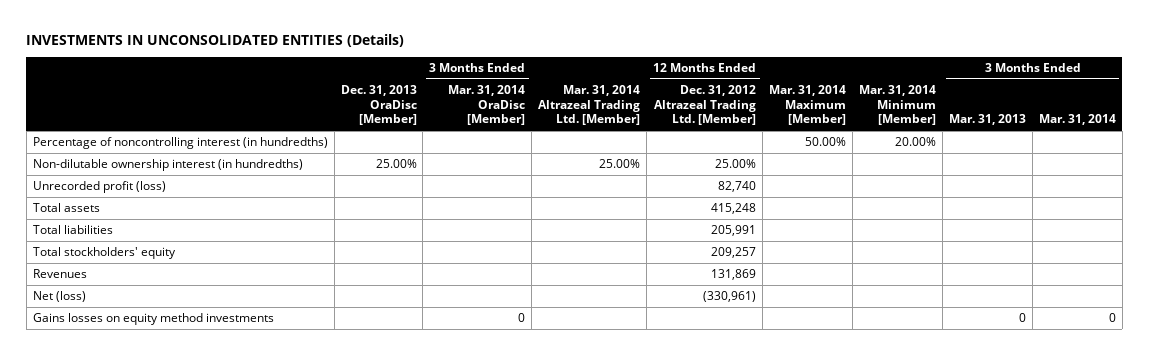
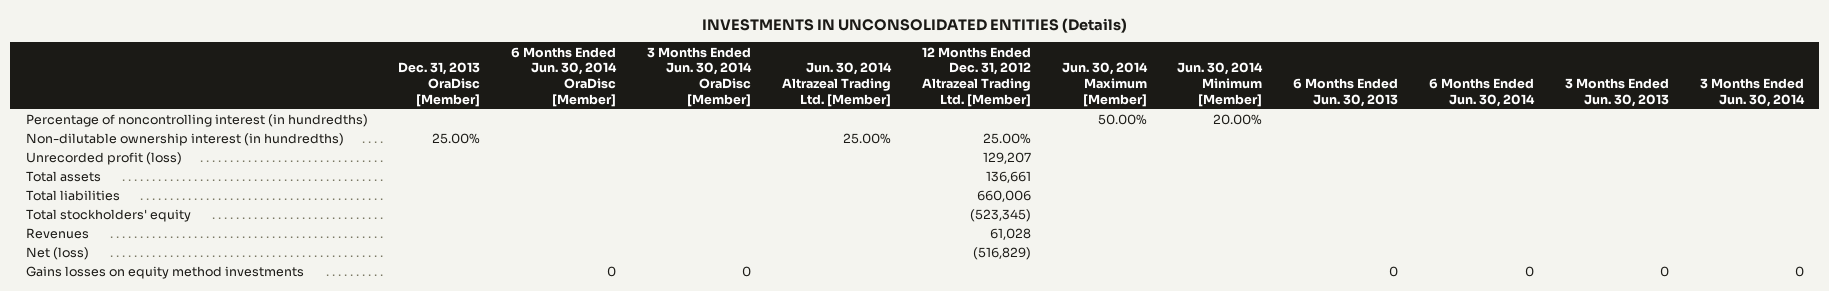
- | Dec. 31, 2013 OraDisc [Member] | 3 Months Ended Mar. 31, 2014 OraDisc [Member] | Mar. 31, 2014 Altrazeal Trading Ltd. [Member] | 12 Months Ended Dec. 31, 2012 Altrazeal Trading Ltd. [Member] | Mar. 31, 2014 Maximum [Member] | Mar. 31, 2014 Minimum [Member] | 3 Months Ended Mar. 31, 2013 | 3 Months Ended Mar. 31, 2014
+ | Dec. 31, 2013 OraDisc [Member] | 6 Months Ended Jun. 30, 2014 OraDisc [Member] | 3 Months Ended Jun. 30, 2014 OraDisc [Member] | Jun. 30, 2014 Altrazeal Trading Ltd. [Member] | 12 Months Ended Dec. 31, 2012 Altrazeal Trading Ltd. [Member] | Jun. 30, 2014 Maximum [Member] | Jun. 30, 2014 Minimum [Member] | 6 Months Ended Jun. 30, 2013 | 6 Months Ended Jun. 30, 2014 | 3 Months Ended Jun. 30, 2013 | 3 Months Ended Jun. 30, 2014
- Unrecorded profit (loss) | | | | 82,740 | | | |
- Total assets | | | | 415,248 | | | |
- Total liabilities | | | | 205,991 | | | |
- Total stockholders' equity | | | | 209,257 | | | |
- Revenues | | | | 131,869 | | | |
- Net (loss) | | | | (330,961) | | | |
+ Unrecorded profit (loss) | | | | | 129,207 | | | | | |
+ Total assets | | | | | 136,661 | | | | | |
+ Total liabilities | | | | | 660,006 | | | | | |
+ Total stockholders' equity | | | | | (523,345) | | | | | |
+ Revenues | | | | | 61,028 | | | | | |
+ Net (loss) | | | | | (516,829) | | | | | |

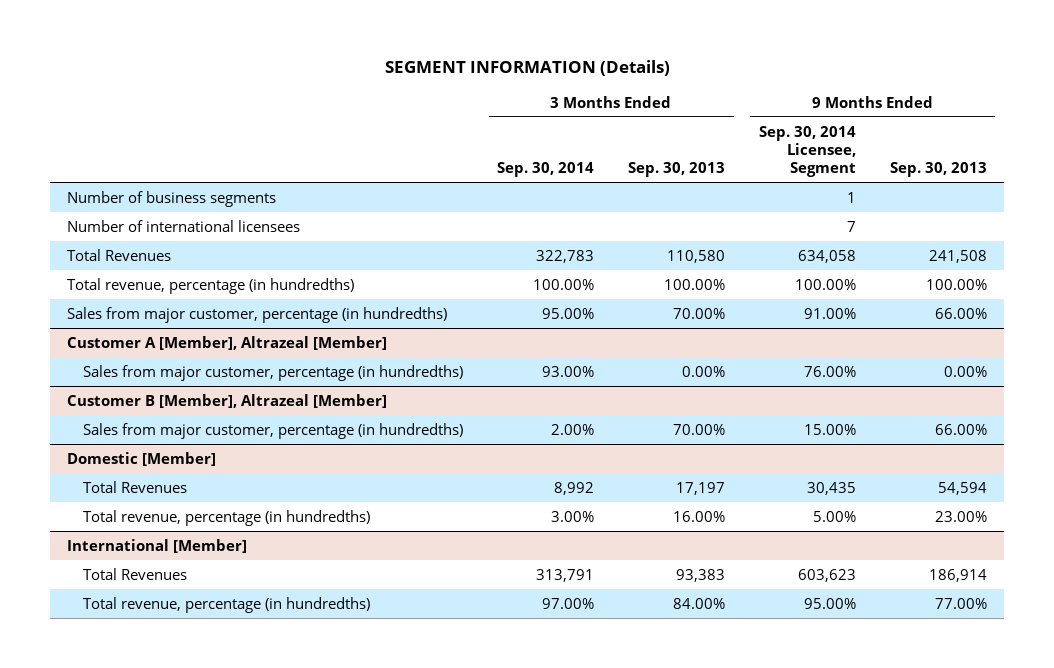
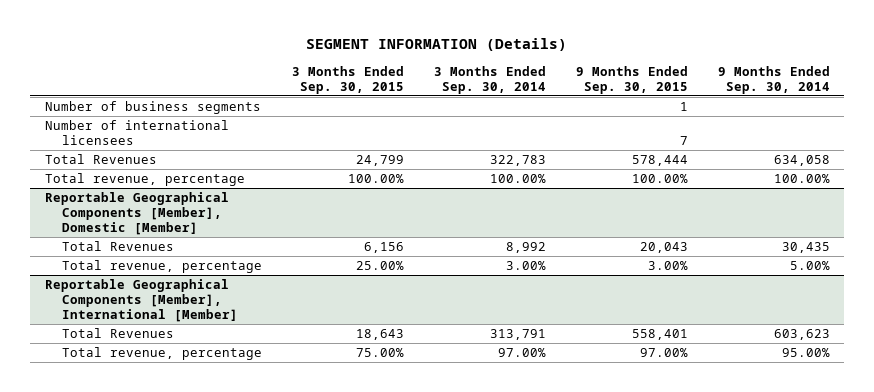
- | 3 Months Ended Sep. 30, 2014 | 3 Months Ended Sep. 30, 2013 | 9 Months Ended Sep. 30, 2014 Licensee, Segment | 9 Months Ended Sep. 30, 2013
+ | 3 Months Ended Sep. 30, 2015 | 3 Months Ended Sep. 30, 2014 | 9 Months Ended Sep. 30, 2015 | 9 Months Ended Sep. 30, 2014
- Total revenue, percentage (in hundredths) | 100.00% | 100.00% | 100.00% | 100.00%
- Sales from major customer, percentage (in hundredths) | 95.00% | 70.00% | 91.00% | 66.00%
- Customer A [Member], Altrazeal [Member]
- Sales from major customer, percentage (in hundredths) | 93.00% | 0.00% | 76.00% | 0.00%
- Customer B [Member], Altrazeal [Member]
- Sales from major customer, percentage (in hundredths) | 2.00% | 70.00% | 15.00% | 66.00%
- Domestic [Member]
+ Total revenue, percentage | 100.00% | 100.00% | 100.00% | 100.00%
+ Reportable Geographical Components [Member], Domestic [Member]
- Total revenue, percentage (in hundredths) | 3.00% | 16.00% | 5.00% | 23.00%
- International [Member]
+ Total revenue, percentage | 25.00% | 3.00% | 3.00% | 5.00%
+ Reportable Geographical Components [Member], International [Member]
- Total revenue, percentage (in hundredths) | 97.00% | 84.00% | 95.00% | 77.00%
+ Total revenue, percentage | 75.00% | 97.00% | 97.00% | 95.00%

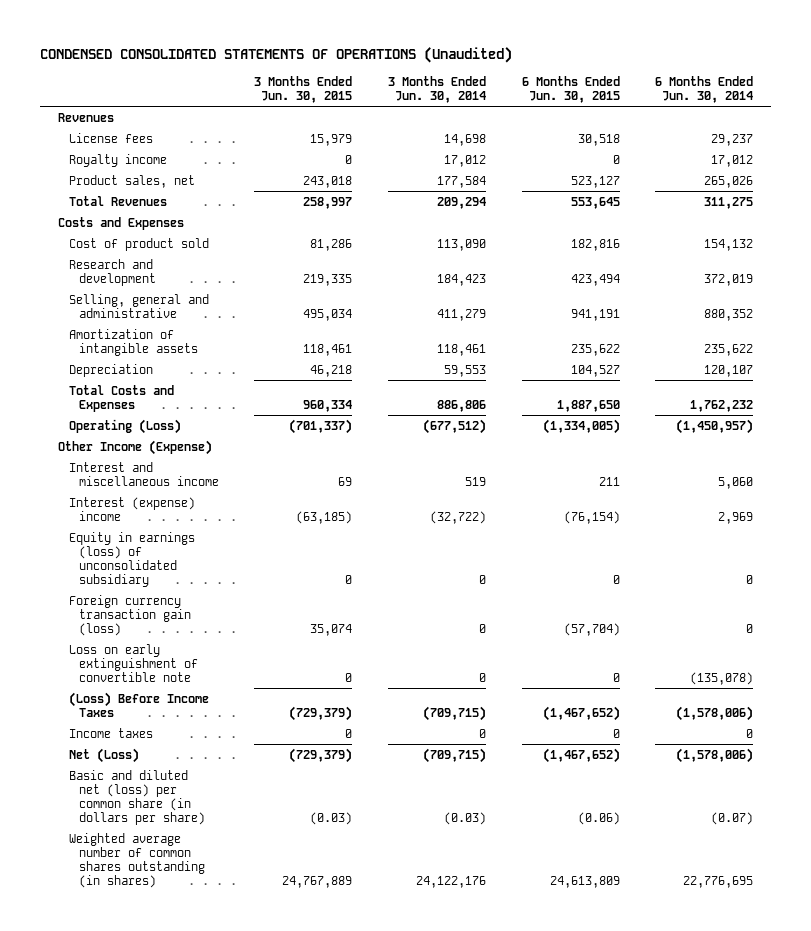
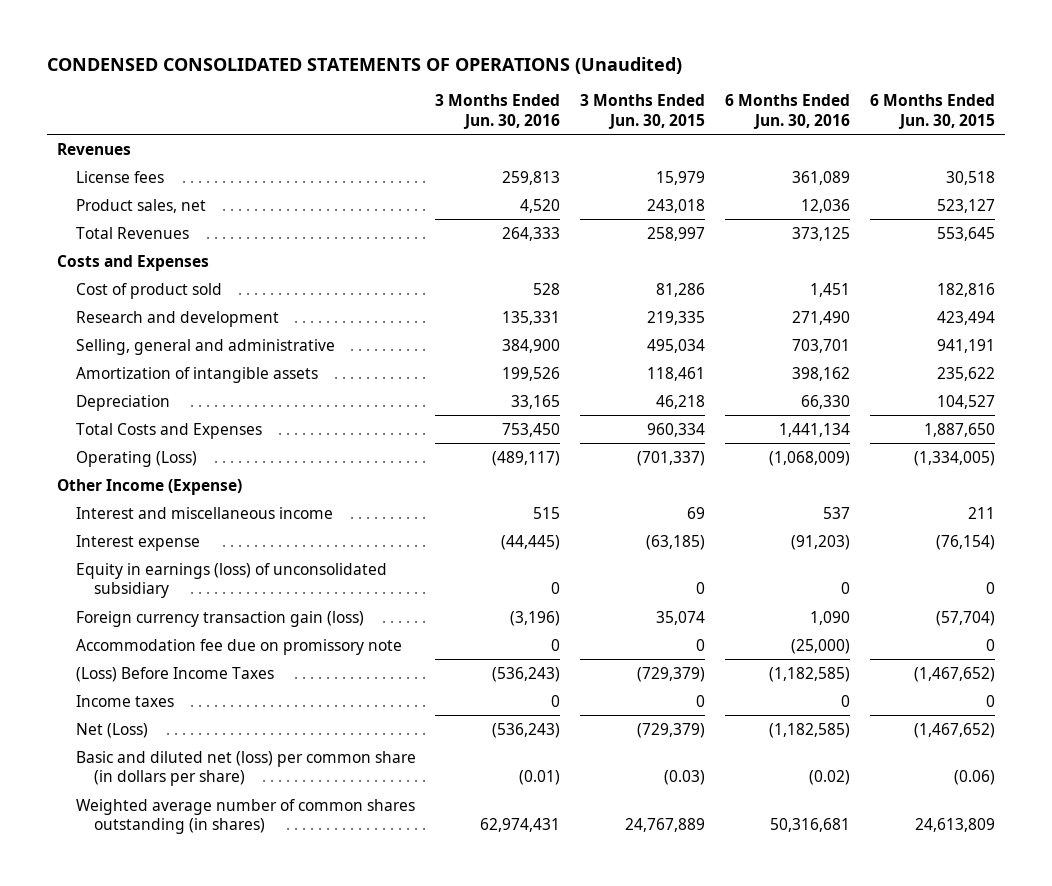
- | 3 Months Ended Jun. 30, 2015 | 3 Months Ended Jun. 30, 2014 | 6 Months Ended Jun. 30, 2015 | 6 Months Ended Jun. 30, 2014
+ | 3 Months Ended Jun. 30, 2016 | 3 Months Ended Jun. 30, 2015 | 6 Months Ended Jun. 30, 2016 | 6 Months Ended Jun. 30, 2015
- Royalty income | 0 | 17,012 | 0 | 17,012
- Interest (expense) income | (63,185) | (32,722) | (76,154) | 2,969
+ Interest expense | (44,445) | (63,185) | (91,203) | (76,154)
- Loss on early extinguishment of convertible note | 0 | 0 | 0 | (135,078)
+ Accommodation fee due on promissory note | 0 | 0 | (25,000) | 0

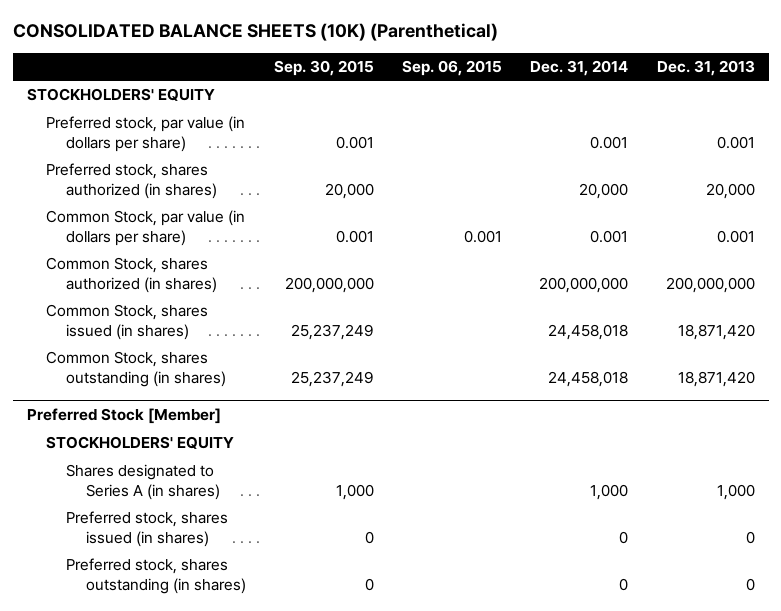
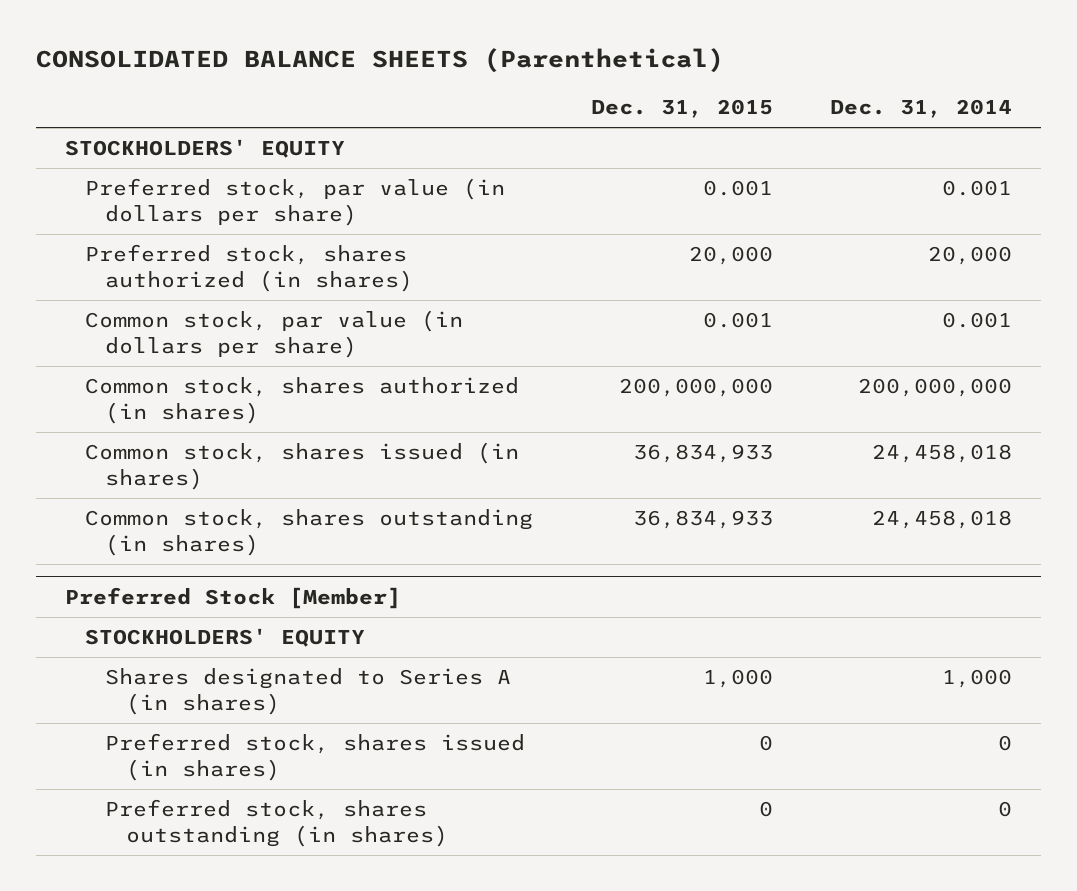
- CONSOLIDATED BALANCE SHEETS (10K) (Parenthetical)
+ CONSOLIDATED BALANCE SHEETS (Parenthetical)
- | Sep. 30, 2015 | Sep. 06, 2015 | Dec. 31, 2014 | Dec. 31, 2013
+ | Dec. 31, 2015 | Dec. 31, 2014
- Common Stock, par value (in dollars per share) | 0.001 | 0.001 | 0.001 | 0.001
- Common Stock, shares authorized (in shares) | 200,000,000 | | 200,000,000 | 200,000,000
- Common Stock, shares issued (in shares) | 25,237,249 | | 24,458,018 | 18,871,420
- Common Stock, shares outstanding (in shares) | 25,237,249 | | 24,458,018 | 18,871,420
+ Common stock, par value (in dollars per share) | 0.001 | 0.001
+ Common stock, shares authorized (in shares) | 200,000,000 | 200,000,000
+ Common stock, shares issued (in shares) | 36,834,933 | 24,458,018
+ Common stock, shares outstanding (in shares) | 36,834,933 | 24,458,018

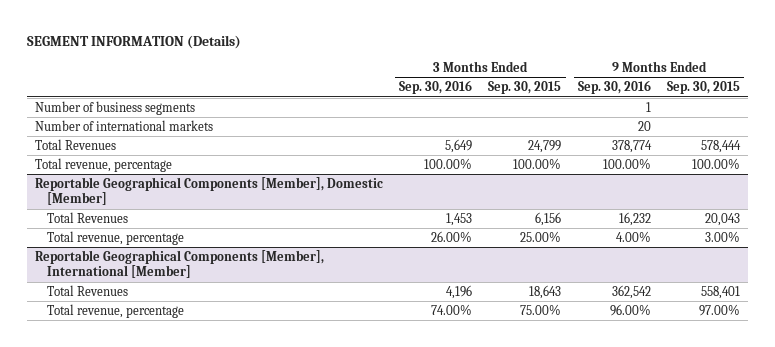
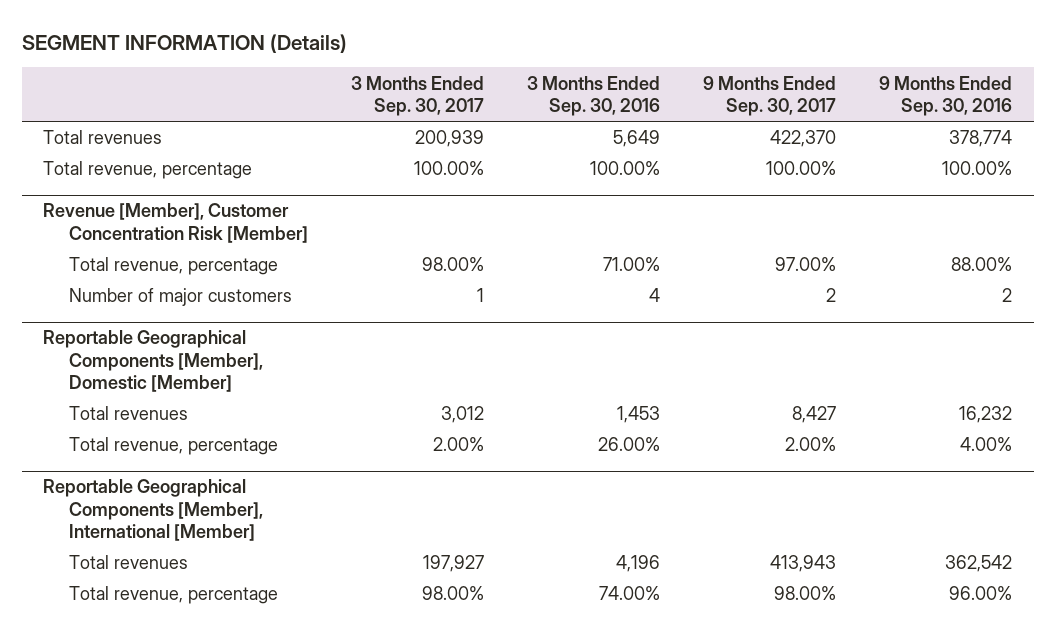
- | 3 Months Ended Sep. 30, 2016 | 3 Months Ended Sep. 30, 2015 | 9 Months Ended Sep. 30, 2016 | 9 Months Ended Sep. 30, 2015
+ | 3 Months Ended Sep. 30, 2017 | 3 Months Ended Sep. 30, 2016 | 9 Months Ended Sep. 30, 2017 | 9 Months Ended Sep. 30, 2016
- Number of business segments | | | 1 |
- Number of international markets | | | 20 |
- Total Revenues | 5,649 | 24,799 | 378,774 | 578,444
+ Total revenues | 200,939 | 5,649 | 422,370 | 378,774
+ Revenue [Member], Customer Concentration Risk [Member]
+ Total revenue, percentage | 98.00% | 71.00% | 97.00% | 88.00%
+ Number of major customers | 1 | 4 | 2 | 2
@ Reportable Geographical Components [Member], Domestic [Member]
- Total Revenues | 1,453 | 6,156 | 16,232 | 20,043
+ Total revenues | 3,012 | 1,453 | 8,427 | 16,232
@ Reportable Geographical Components [Member], International [Member]
- Total Revenues | 4,196 | 18,643 | 362,542 | 558,401
+ Total revenues | 197,927 | 4,196 | 413,943 | 362,542

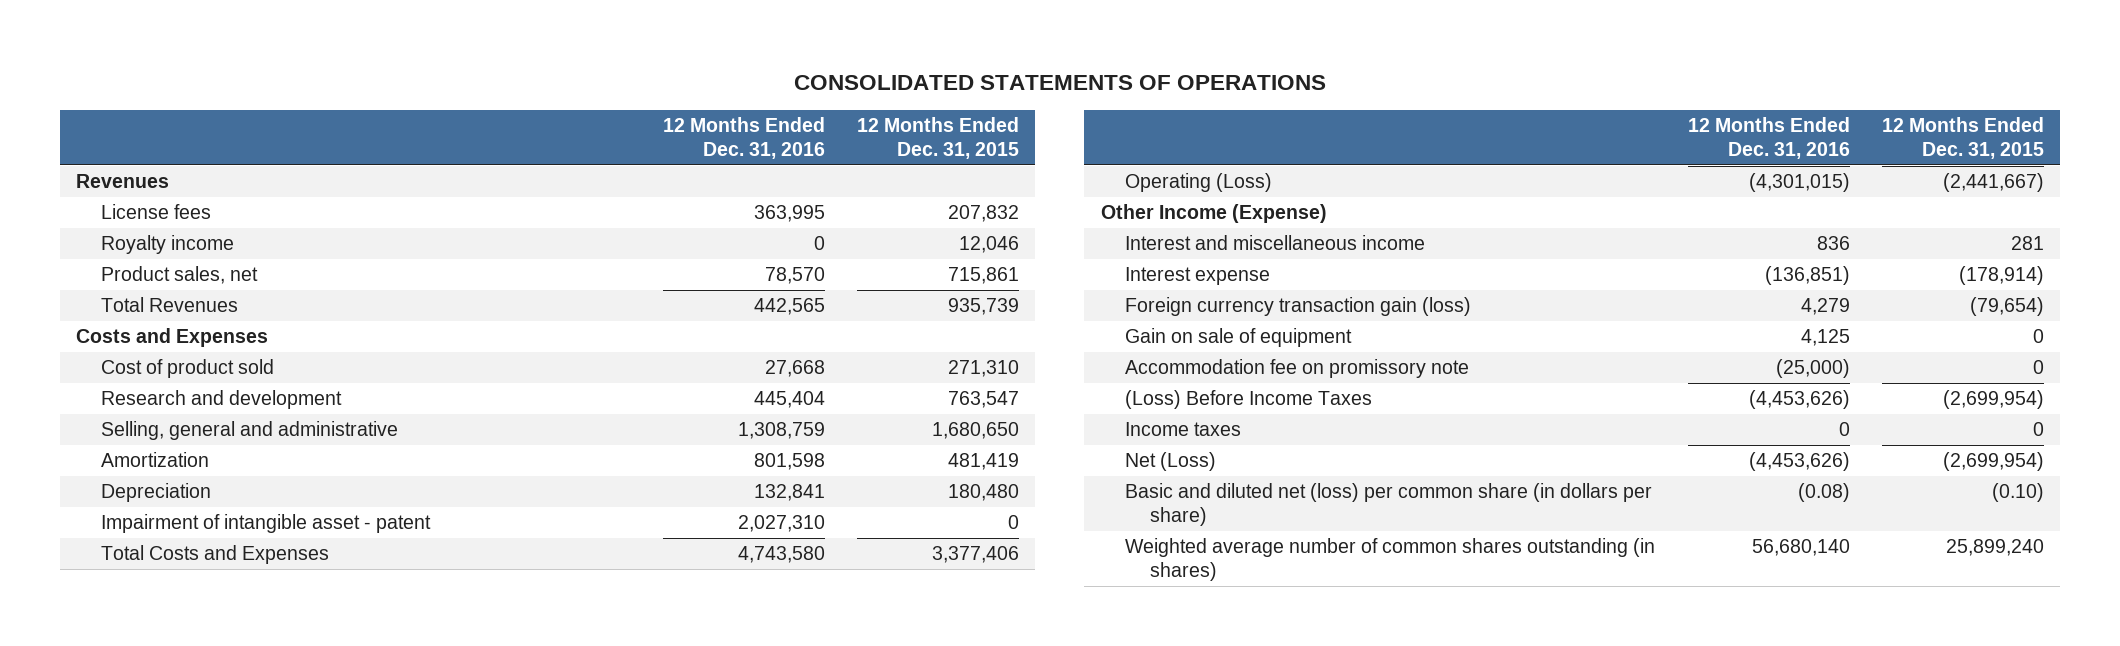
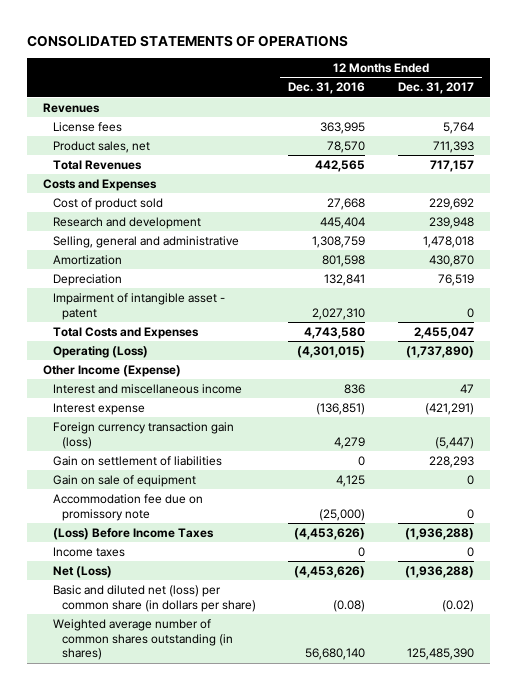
- | 12 Months Ended Dec. 31, 2016 | 12 Months Ended Dec. 31, 2015
+ | 12 Months Ended Dec. 31, 2016 | 12 Months Ended Dec. 31, 2017
- Royalty income | 0 | 12,046
+ Gain on settlement of liabilities | 0 | 228,293
- Accommodation fee on promissory note | (25,000) | 0
+ Accommodation fee due on promissory note | (25,000) | 0

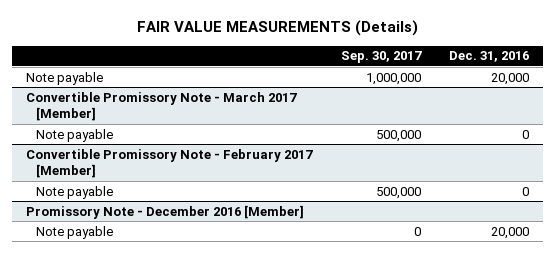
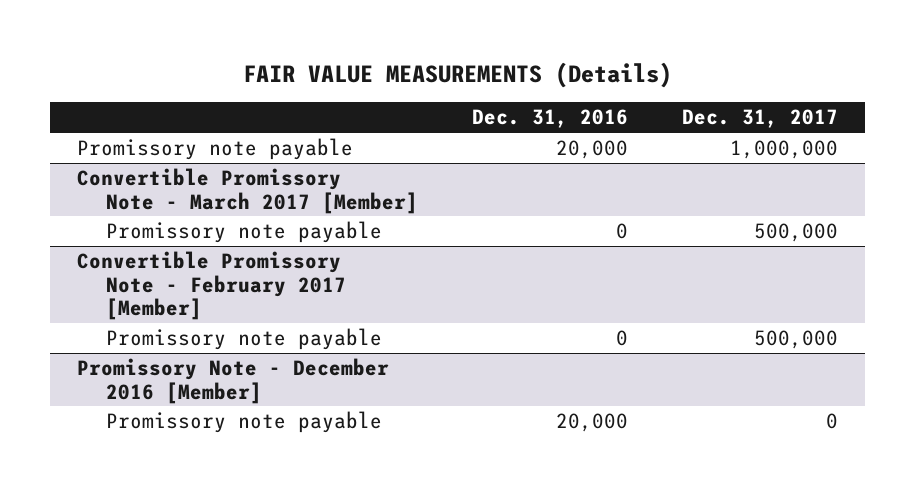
- | Sep. 30, 2017 | Dec. 31, 2016
+ | Dec. 31, 2016 | Dec. 31, 2017
- Note payable | 1,000,000 | 20,000
+ Promissory note payable | 20,000 | 1,000,000
@ Convertible Promissory Note - March 2017 [Member]
- Note payable | 500,000 | 0
+ Promissory note payable | 0 | 500,000
@ Convertible Promissory Note - February 2017 [Member]
- Note payable | 500,000 | 0
+ Promissory note payable | 0 | 500,000
@ Promissory Note - December 2016 [Member]
- Note payable | 0 | 20,000
+ Promissory note payable | 20,000 | 0

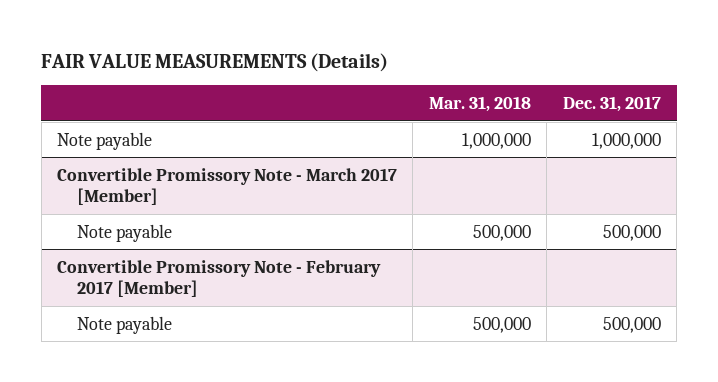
- | Dec. 31, 2016 | Dec. 31, 2017
+ | Mar. 31, 2018 | Dec. 31, 2017
- Promissory note payable | 20,000 | 1,000,000
+ Note payable | 1,000,000 | 1,000,000
@ Convertible Promissory Note - March 2017 [Member]
- Promissory note payable | 0 | 500,000
+ Note payable | 500,000 | 500,000
@ Convertible Promissory Note - February 2017 [Member]
- Promissory note payable | 0 | 500,000
- Promissory Note - December 2016 [Member]
- Promissory note payable | 20,000 | 0
@ Convertible Promissory Note - February 2017 [Member]
+ Note payable | 500,000 | 500,000

